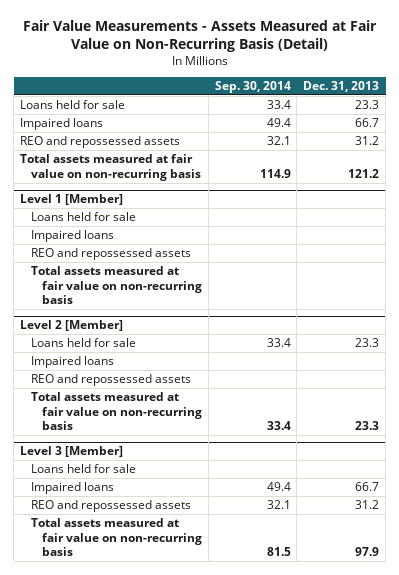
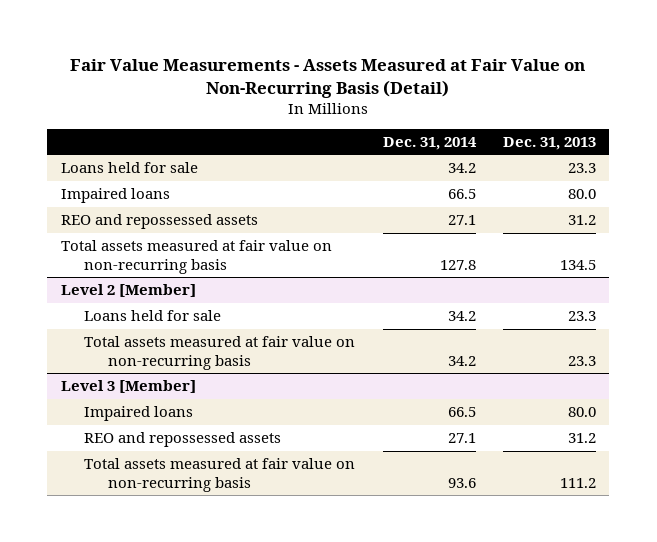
- | Sep. 30, 2014 | Dec. 31, 2013
+ | Dec. 31, 2014 | Dec. 31, 2013
- Impaired loans | 49.4 | 66.7
+ Impaired loans | 66.5 | 80.0
- Total assets measured at fair value on non-recurring basis | 114.9 | 121.2
- Level 1 [Member]
- Loans held for sale
- Impaired loans
- REO and repossessed assets
- Total assets measured at fair value on non-recurring basis
+ Total assets measured at fair value on non-recurring basis | 127.8 | 134.5
@ Level 2 [Member]
- Impaired loans
- REO and repossessed assets
@ Level 3 [Member]
- Loans held for sale
- Impaired loans | 49.4 | 66.7
+ Impaired loans | 66.5 | 80.0
- Total assets measured at fair value on non-recurring basis | 81.5 | 97.9
+ Total assets measured at fair value on non-recurring basis | 93.6 | 111.2

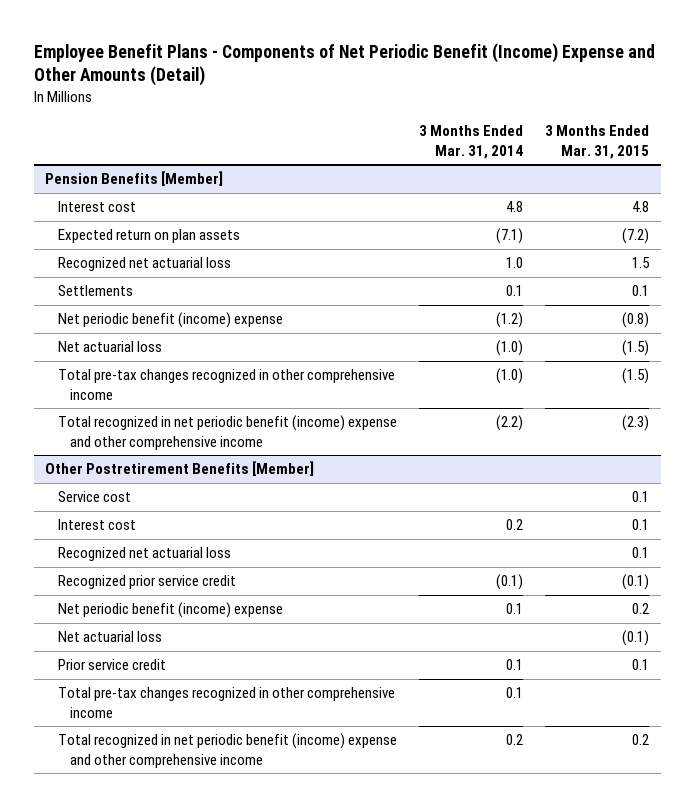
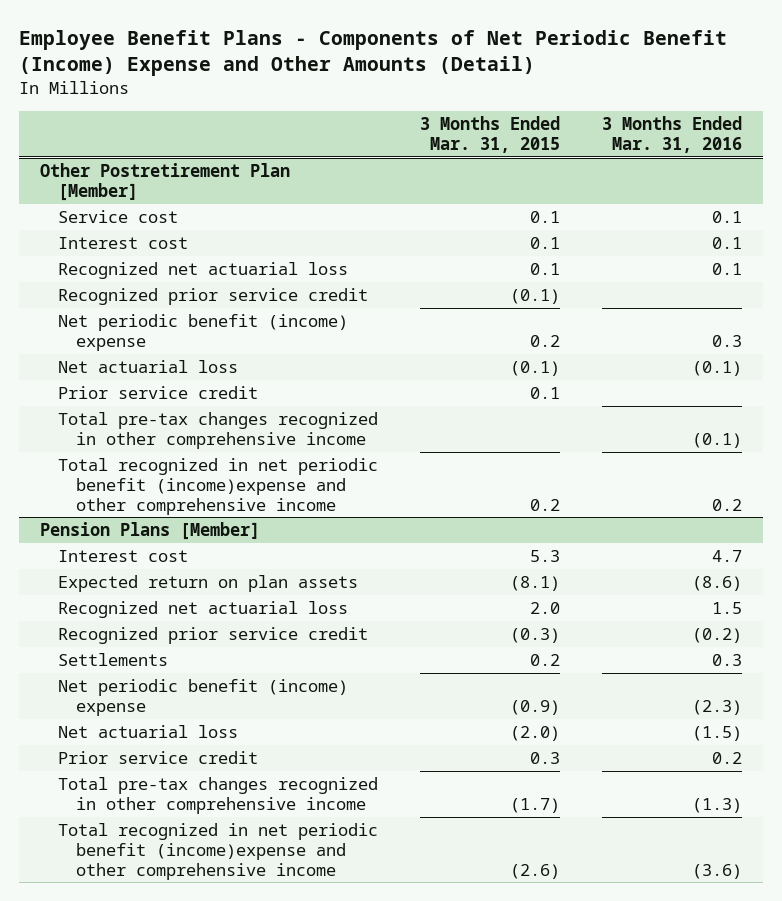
- | 3 Months Ended Mar. 31, 2014 | 3 Months Ended Mar. 31, 2015
+ | 3 Months Ended Mar. 31, 2015 | 3 Months Ended Mar. 31, 2016
- Pension Benefits [Member]
- Interest cost | 4.8 | 4.8
- Expected return on plan assets | (7.1) | (7.2)
- Recognized net actuarial loss | 1.0 | 1.5
- Settlements | 0.1 | 0.1
- Net periodic benefit (income) expense | (1.2) | (0.8)
- Net actuarial loss | (1.0) | (1.5)
- Total pre-tax changes recognized in other comprehensive income | (1.0) | (1.5)
- Total recognized in net periodic benefit (income) expense and other comprehensive income | (2.2) | (2.3)
- Other Postretirement Benefits [Member]
+ Other Postretirement Plan [Member]
- Total recognized in net periodic benefit (income) expense and other comprehensive income | 0.2 | 0.2
+ Total recognized in net periodic benefit (income)expense and other comprehensive income | 0.2 | 0.2
+ Pension Plans [Member]
+ Interest cost | 5.3 | 4.7
+ Expected return on plan assets | (8.1) | (8.6)
+ Recognized net actuarial loss | 2.0 | 1.5
+ Recognized prior service credit | (0.3) | (0.2)
+ Settlements | 0.2 | 0.3
+ Net periodic benefit (income) expense | (0.9) | (2.3)
+ Net actuarial loss | (2.0) | (1.5)
+ Prior service credit | 0.3 | 0.2
+ Total pre-tax changes recognized in other comprehensive income | (1.7) | (1.3)
+ Total recognized in net periodic benefit (income)expense and other comprehensive income | (2.6) | (3.6)

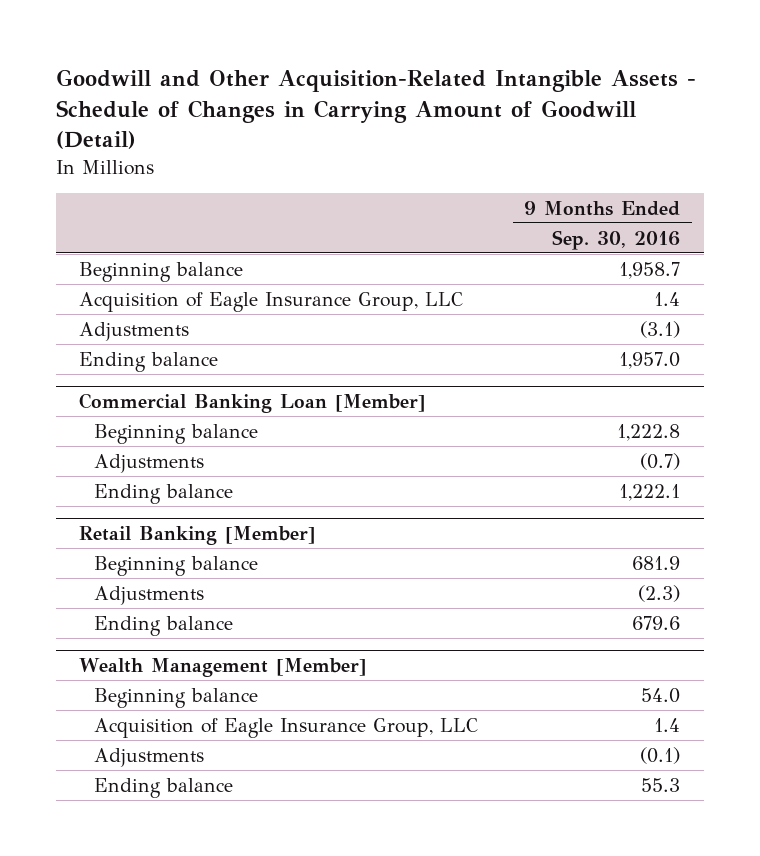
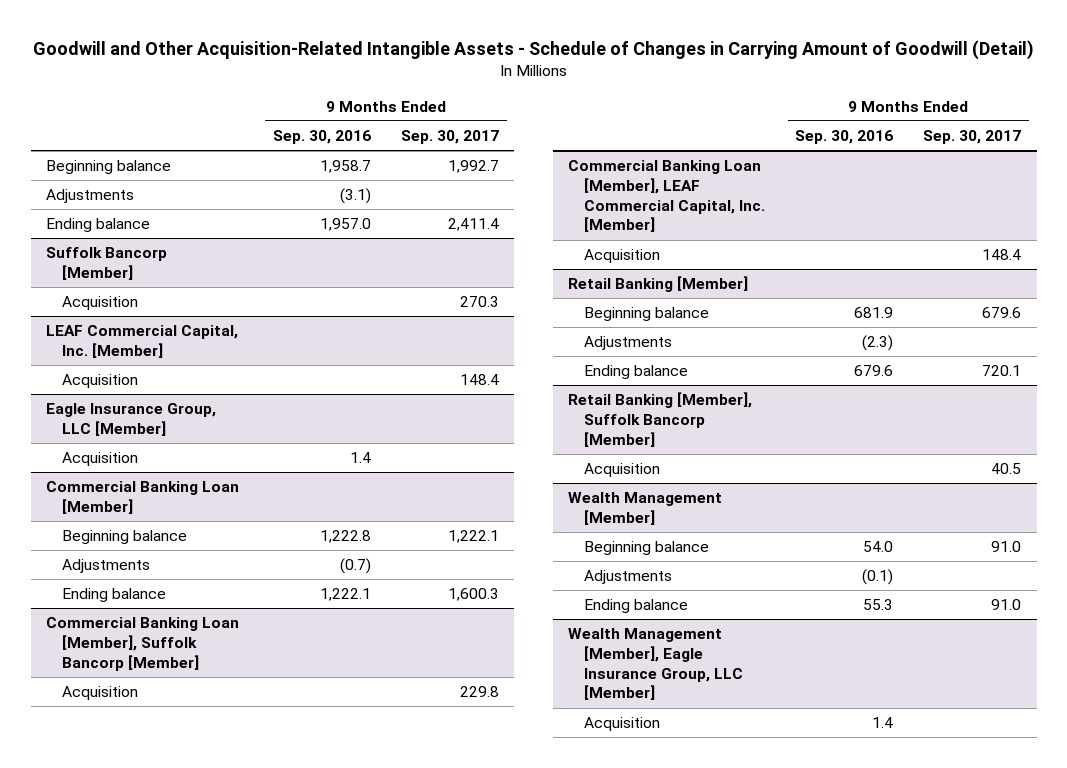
- | 9 Months Ended Sep. 30, 2016
+ | 9 Months Ended Sep. 30, 2016 | 9 Months Ended Sep. 30, 2017
- Acquisition of Eagle Insurance Group, LLC | 1.4
+ Suffolk Bancorp [Member]
+ Acquisition | | 270.3
+ LEAF Commercial Capital, Inc. [Member]
+ Acquisition | | 148.4
+ Eagle Insurance Group, LLC [Member]
+ Acquisition | 1.4 |
+ Commercial Banking Loan [Member], Suffolk Bancorp [Member]
+ Acquisition | | 229.8
+ Commercial Banking Loan [Member], LEAF Commercial Capital, Inc. [Member]
+ Acquisition | | 148.4
+ Retail Banking [Member], Suffolk Bancorp [Member]
+ Acquisition | | 40.5
@ Wealth Management [Member]
- Acquisition of Eagle Insurance Group, LLC | 1.4
+ Wealth Management [Member], Eagle Insurance Group, LLC [Member]
+ Acquisition | 1.4 |

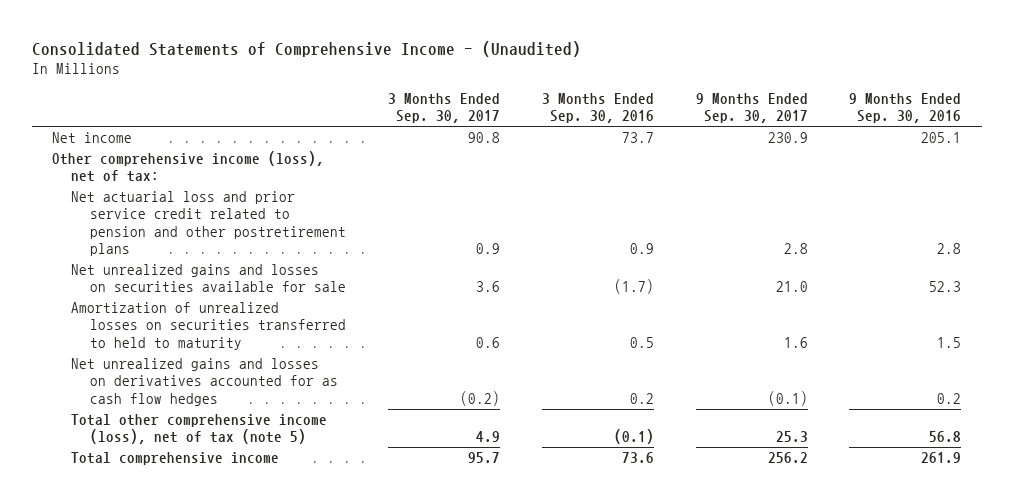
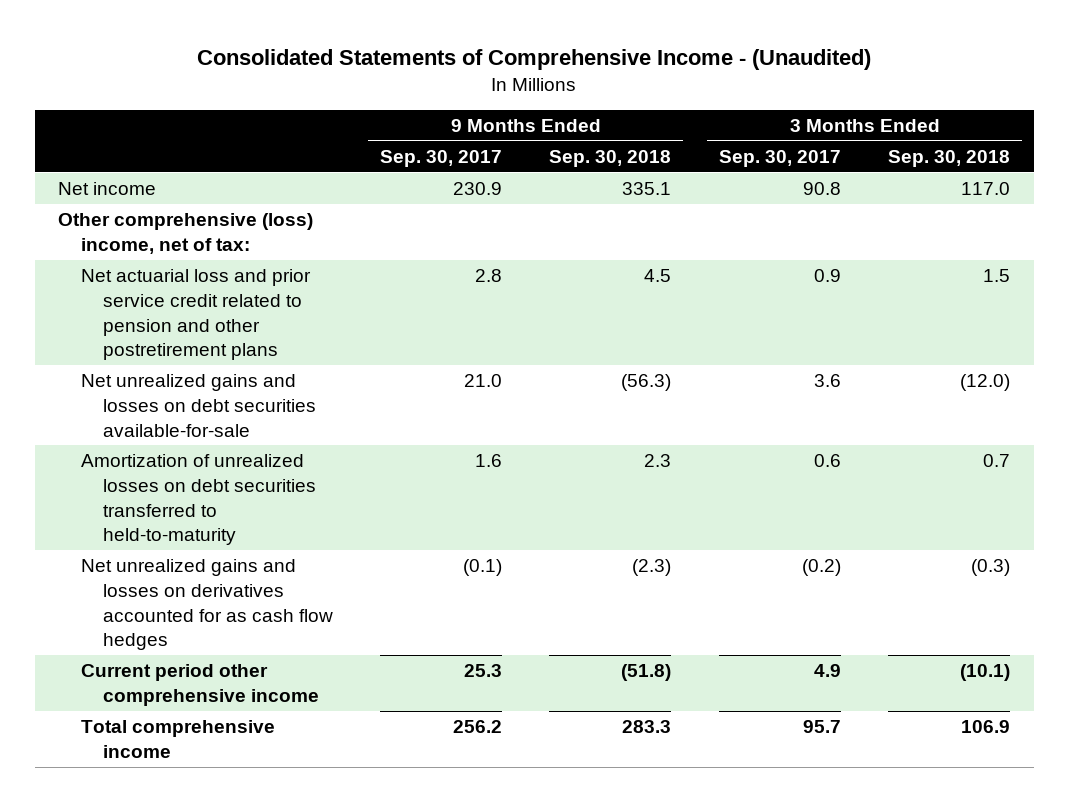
- | 3 Months Ended Sep. 30, 2017 | 3 Months Ended Sep. 30, 2016 | 9 Months Ended Sep. 30, 2017 | 9 Months Ended Sep. 30, 2016
+ | 9 Months Ended Sep. 30, 2017 | 9 Months Ended Sep. 30, 2018 | 3 Months Ended Sep. 30, 2017 | 3 Months Ended Sep. 30, 2018
- Other comprehensive income (loss), net of tax:
+ Other comprehensive (loss) income, net of tax:
- Net unrealized gains and losses on securities available for sale | 3.6 | (1.7) | 21.0 | 52.3
- Amortization of unrealized losses on securities transferred to held to maturity | 0.6 | 0.5 | 1.6 | 1.5
+ Net unrealized gains and losses on debt securities available-for-sale | 21.0 | (56.3) | 3.6 | (12.0)
+ Amortization of unrealized losses on debt securities transferred to held-to-maturity | 1.6 | 2.3 | 0.6 | 0.7
- Total other comprehensive income (loss), net of tax (note 5) | 4.9 | (0.1) | 25.3 | 56.8
+ Current period other comprehensive income | 25.3 | (51.8) | 4.9 | (10.1)

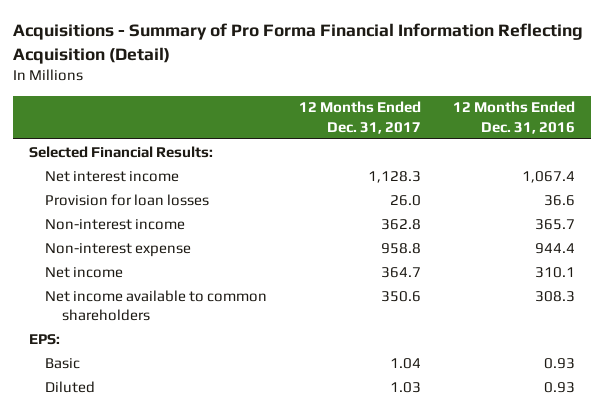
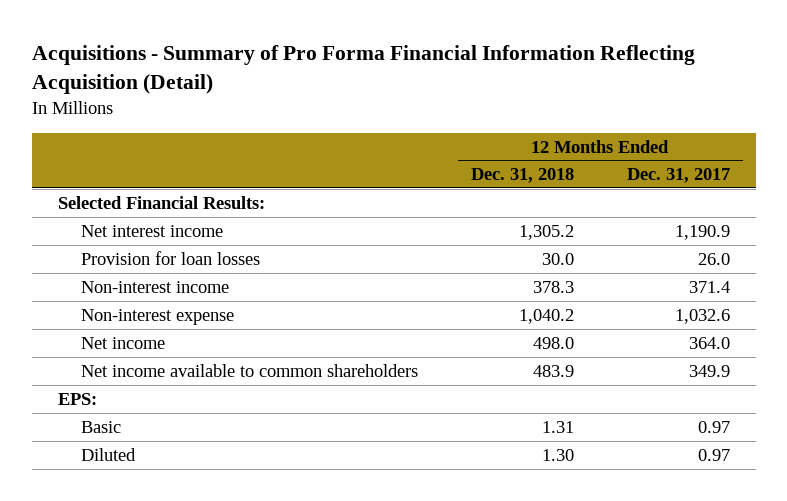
- | 12 Months Ended Dec. 31, 2017 | 12 Months Ended Dec. 31, 2016
+ | 12 Months Ended Dec. 31, 2018 | 12 Months Ended Dec. 31, 2017
- Net interest income | 1,128.3 | 1,067.4
+ Net interest income | 1,305.2 | 1,190.9
- Non-interest income | 362.8 | 365.7
- Non-interest expense | 958.8 | 944.4
- Net income | 364.7 | 310.1
- Net income available to common shareholders | 350.6 | 308.3
+ Non-interest income | 378.3 | 371.4
+ Non-interest expense | 1,040.2 | 1,032.6
+ Net income | 498.0 | 364.0
+ Net income available to common shareholders | 483.9 | 349.9
- Basic | 1.04 | 0.93
- Diluted | 1.03 | 0.93
+ Basic | 1.31 | 0.97
+ Diluted | 1.30 | 0.97

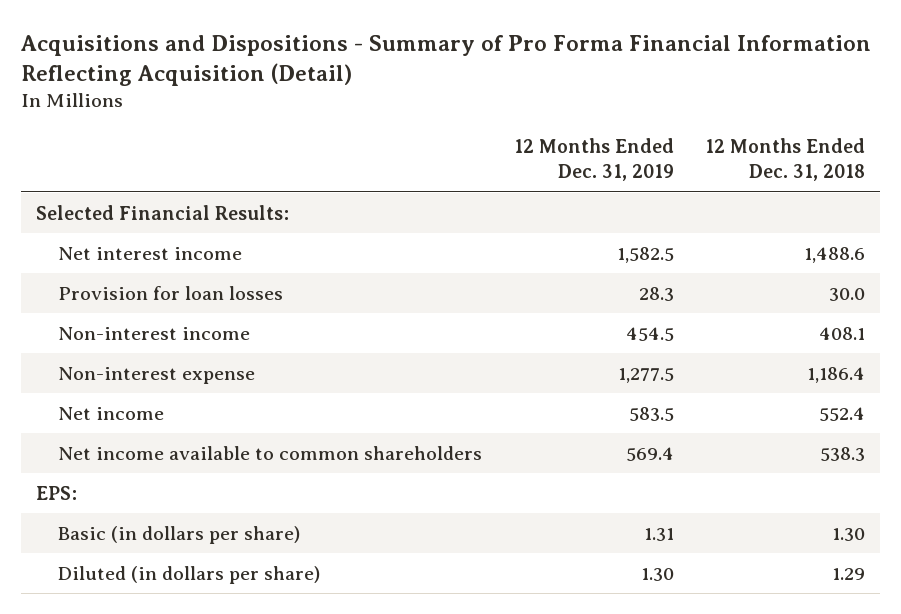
- Acquisitions - Summary of Pro Forma Financial Information Reflecting Acquisition (Detail)
+ Acquisitions and Dispositions - Summary of Pro Forma Financial Information Reflecting Acquisition (Detail)
- | 12 Months Ended Dec. 31, 2018 | 12 Months Ended Dec. 31, 2017
+ | 12 Months Ended Dec. 31, 2019 | 12 Months Ended Dec. 31, 2018
- Net interest income | 1,305.2 | 1,190.9
+ Net interest income | 1,582.5 | 1,488.6
- Non-interest income | 378.3 | 371.4
- Non-interest expense | 1,040.2 | 1,032.6
- Net income | 498.0 | 364.0
- Net income available to common shareholders | 483.9 | 349.9
+ Non-interest income | 454.5 | 408.1
+ Non-interest expense | 1,277.5 | 1,186.4
+ Net income | 583.5 | 552.4
+ Net income available to common shareholders | 569.4 | 538.3
- Basic | 1.31 | 0.97
- Diluted | 1.30 | 0.97
+ Basic (in dollars per share) | 1.31 | 1.30
+ Diluted (in dollars per share) | 1.30 | 1.29

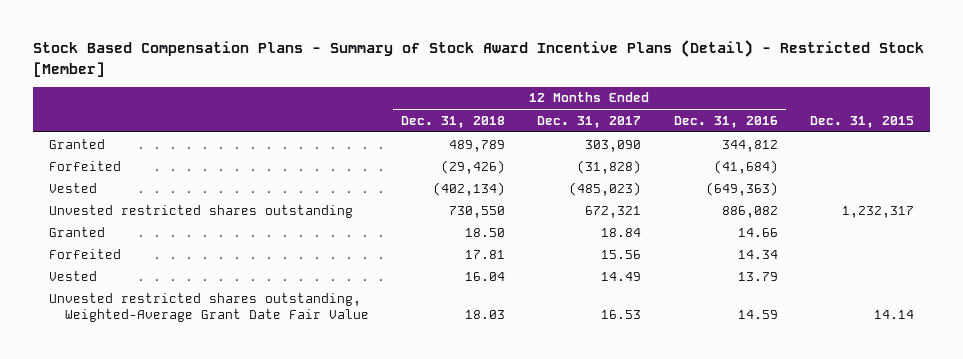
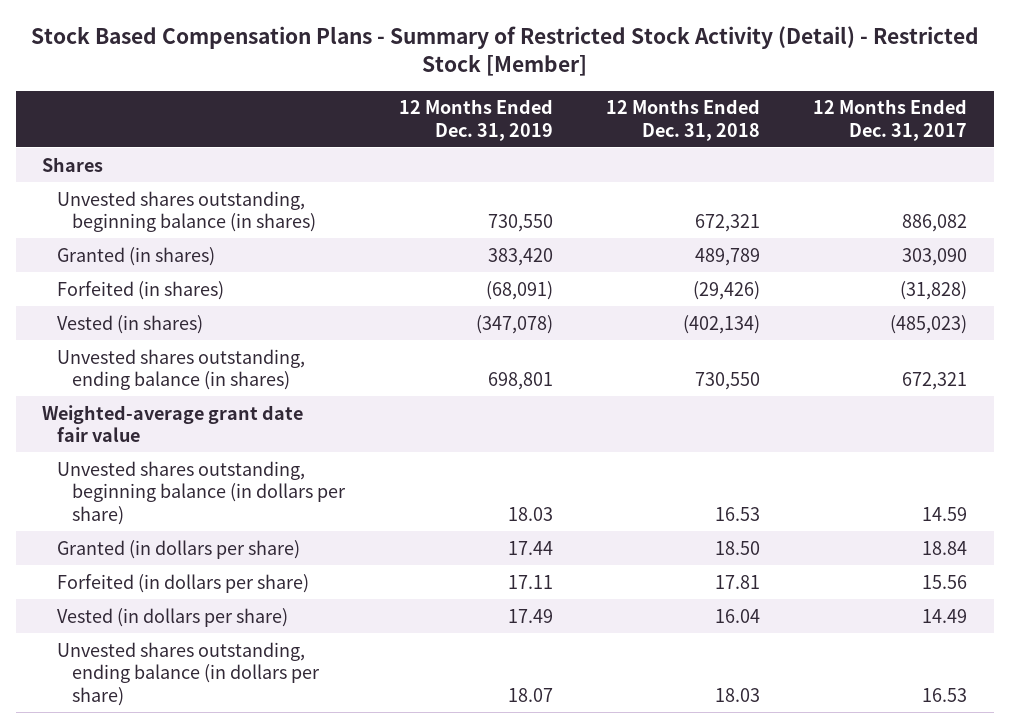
- Stock Based Compensation Plans - Summary of Stock Award Incentive Plans (Detail) - Restricted Stock [Member]
+ Stock Based Compensation Plans - Summary of Restricted Stock Activity (Detail) - Restricted Stock [Member]
- | 12 Months Ended Dec. 31, 2018 | 12 Months Ended Dec. 31, 2017 | 12 Months Ended Dec. 31, 2016 | Dec. 31, 2015
+ | 12 Months Ended Dec. 31, 2019 | 12 Months Ended Dec. 31, 2018 | 12 Months Ended Dec. 31, 2017
- Granted | 489,789 | 303,090 | 344,812 |
- Forfeited | (29,426) | (31,828) | (41,684) |
- Vested | (402,134) | (485,023) | (649,363) |
- Unvested restricted shares outstanding | 730,550 | 672,321 | 886,082 | 1,232,317
- Granted | 18.50 | 18.84 | 14.66 |
- Forfeited | 17.81 | 15.56 | 14.34 |
- Vested | 16.04 | 14.49 | 13.79 |
- Unvested restricted shares outstanding, Weighted-Average Grant Date Fair Value | 18.03 | 16.53 | 14.59 | 14.14
+ Shares
+ Unvested shares outstanding, beginning balance (in shares) | 730,550 | 672,321 | 886,082
+ Granted (in shares) | 383,420 | 489,789 | 303,090
+ Forfeited (in shares) | (68,091) | (29,426) | (31,828)
+ Vested (in shares) | (347,078) | (402,134) | (485,023)
+ Unvested shares outstanding, ending balance (in shares) | 698,801 | 730,550 | 672,321
+ Weighted-average grant date fair value
+ Unvested shares outstanding, beginning balance (in dollars per share) | 18.03 | 16.53 | 14.59
+ Granted (in dollars per share) | 17.44 | 18.50 | 18.84
+ Forfeited (in dollars per share) | 17.11 | 17.81 | 15.56
+ Vested (in dollars per share) | 17.49 | 16.04 | 14.49
+ Unvested shares outstanding, ending balance (in dollars per share) | 18.07 | 18.03 | 16.53

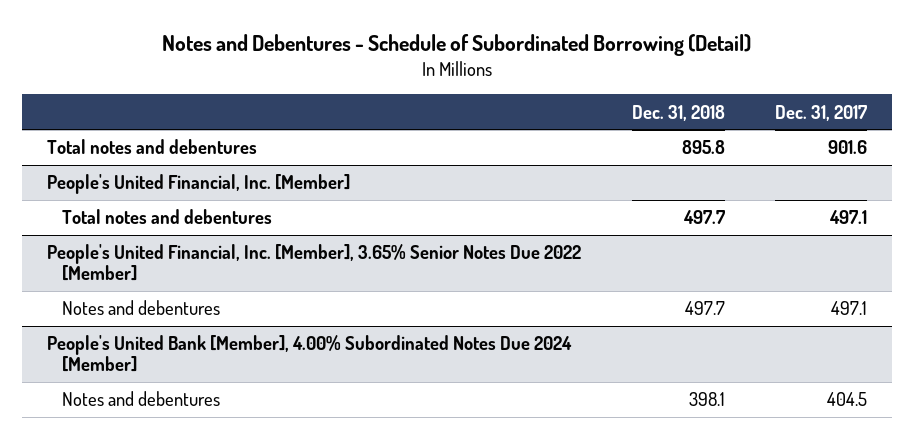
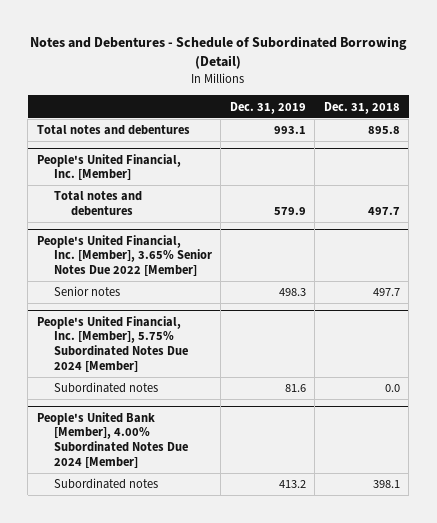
- | Dec. 31, 2018 | Dec. 31, 2017
+ | Dec. 31, 2019 | Dec. 31, 2018
@ People's United Financial, Inc. [Member], 3.65% Senior Notes Due 2022 [Member]
- Notes and debentures | 497.7 | 497.1
+ Senior notes | 498.3 | 497.7
+ People's United Financial, Inc. [Member], 5.75% Subordinated Notes Due 2024 [Member]
+ Subordinated notes | 81.6 | 0.0
@ People's United Bank [Member], 4.00% Subordinated Notes Due 2024 [Member]
- Notes and debentures | 398.1 | 404.5
+ Subordinated notes | 413.2 | 398.1

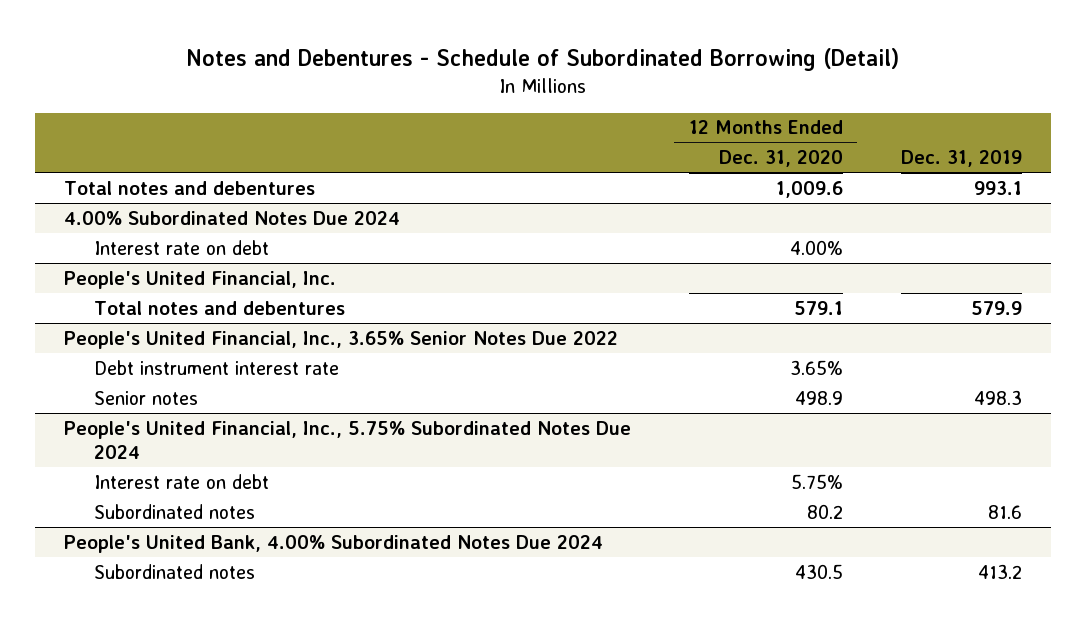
- | Dec. 31, 2019 | Dec. 31, 2018
+ | 12 Months Ended Dec. 31, 2020 | Dec. 31, 2019
- People's United Financial, Inc. [Member]
+ 4.00% Subordinated Notes Due 2024
+ Interest rate on debt | 4.00% |
+ People's United Financial, Inc.
- People's United Financial, Inc. [Member], 3.65% Senior Notes Due 2022 [Member]
+ People's United Financial, Inc., 3.65% Senior Notes Due 2022
+ Debt instrument interest rate | 3.65% |
- People's United Financial, Inc. [Member], 5.75% Subordinated Notes Due 2024 [Member]
+ People's United Financial, Inc., 5.75% Subordinated Notes Due 2024
+ Interest rate on debt | 5.75% |
- People's United Bank [Member], 4.00% Subordinated Notes Due 2024 [Member]
+ People's United Bank, 4.00% Subordinated Notes Due 2024

